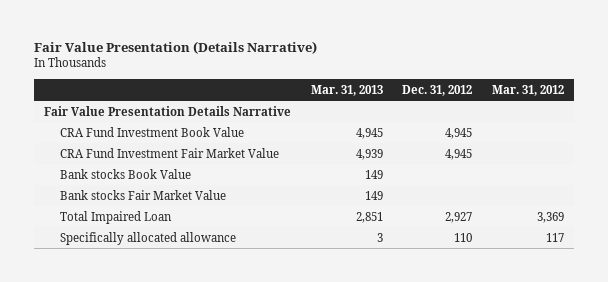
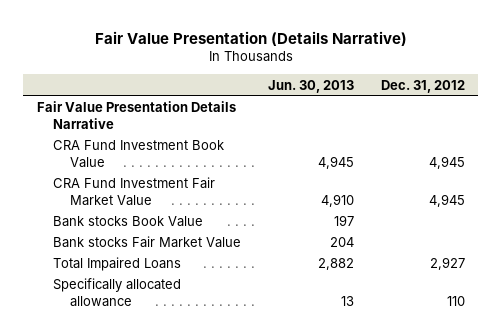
- | Mar. 31, 2013 | Dec. 31, 2012 | Mar. 31, 2012
+ | Jun. 30, 2013 | Dec. 31, 2012
- Total Impaired Loan | 2,851 | 2,927 | 3,369
+ Total Impaired Loans | 2,882 | 2,927

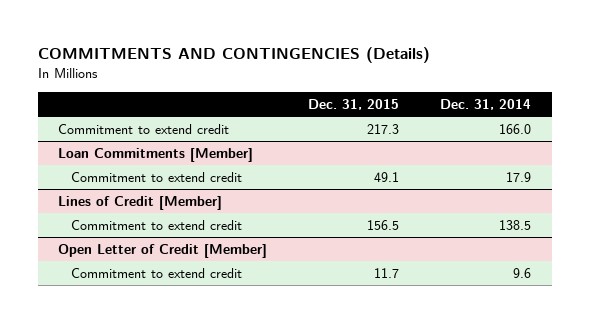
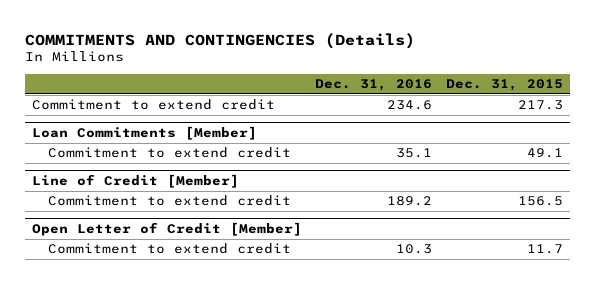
- | Dec. 31, 2015 | Dec. 31, 2014
+ | Dec. 31, 2016 | Dec. 31, 2015
- Lines of Credit [Member]
+ Line of Credit [Member]

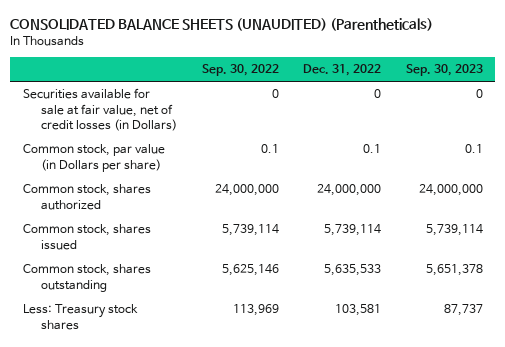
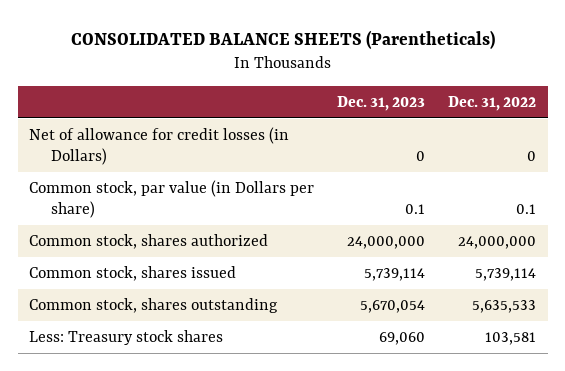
- CONSOLIDATED BALANCE SHEETS (UNAUDITED) (Parentheticals)
+ CONSOLIDATED BALANCE SHEETS (Parentheticals)
- | Sep. 30, 2022 | Dec. 31, 2022 | Sep. 30, 2023
+ | Dec. 31, 2023 | Dec. 31, 2022
- Securities available for sale at fair value, net of credit losses (in Dollars) | 0 | 0 | 0
+ Net of allowance for credit losses (in Dollars) | 0 | 0

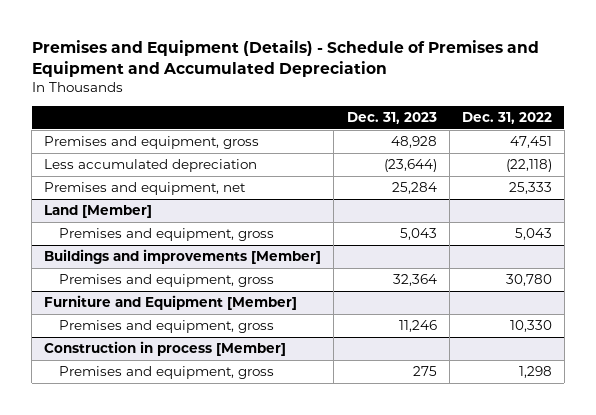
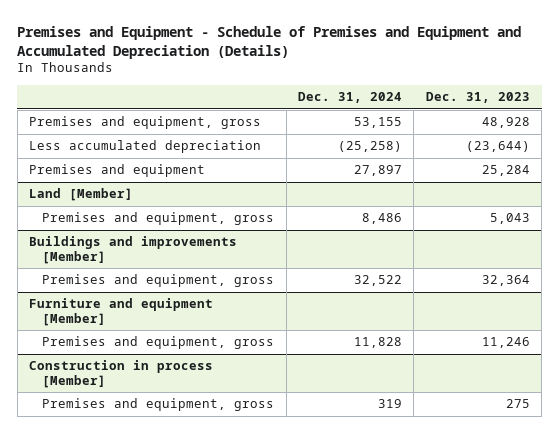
- Premises and Equipment (Details) - Schedule of Premises and Equipment and Accumulated Depreciation
+ Premises and Equipment - Schedule of Premises and Equipment and Accumulated Depreciation (Details)
- | Dec. 31, 2023 | Dec. 31, 2022
+ | Dec. 31, 2024 | Dec. 31, 2023
- Premises and equipment, net | 25,284 | 25,333
+ Premises and equipment | 27,897 | 25,284
- Furniture and Equipment [Member]
+ Furniture and equipment [Member]

